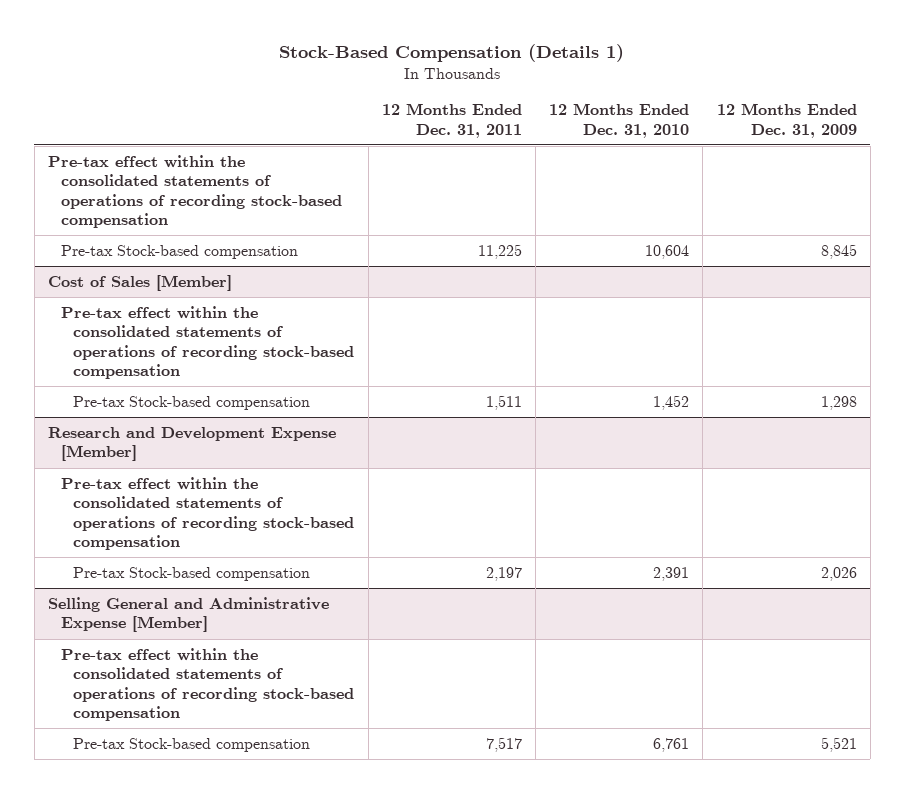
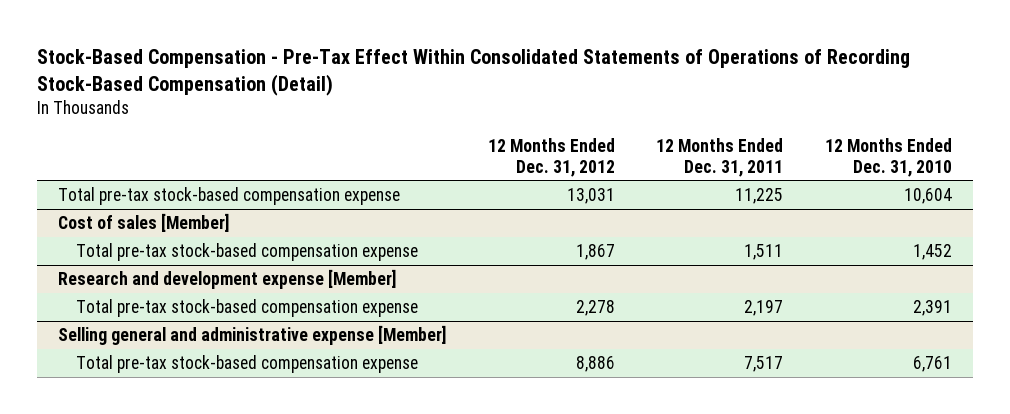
- Stock-Based Compensation (Details 1)
+ Stock-Based Compensation - Pre-Tax Effect Within Consolidated Statements of Operations of Recording Stock-Based Compensation (Detail)
- | 12 Months Ended Dec. 31, 2011 | 12 Months Ended Dec. 31, 2010 | 12 Months Ended Dec. 31, 2009
+ | 12 Months Ended Dec. 31, 2012 | 12 Months Ended Dec. 31, 2011 | 12 Months Ended Dec. 31, 2010
- Pre-tax effect within the consolidated statements of operations of recording stock-based compensation
- Pre-tax Stock-based compensation | 11,225 | 10,604 | 8,845
- Cost of Sales [Member]
- Pre-tax effect within the consolidated statements of operations of recording stock-based compensation
- Pre-tax Stock-based compensation | 1,511 | 1,452 | 1,298
- Research and Development Expense [Member]
- Pre-tax effect within the consolidated statements of operations of recording stock-based compensation
- Pre-tax Stock-based compensation | 2,197 | 2,391 | 2,026
- Selling General and Administrative Expense [Member]
- Pre-tax effect within the consolidated statements of operations of recording stock-based compensation
- Pre-tax Stock-based compensation | 7,517 | 6,761 | 5,521
+ Total pre-tax stock-based compensation expense | 13,031 | 11,225 | 10,604
+ Cost of sales [Member]
+ Total pre-tax stock-based compensation expense | 1,867 | 1,511 | 1,452
+ Research and development expense [Member]
+ Total pre-tax stock-based compensation expense | 2,278 | 2,197 | 2,391
+ Selling general and administrative expense [Member]
+ Total pre-tax stock-based compensation expense | 8,886 | 7,517 | 6,761

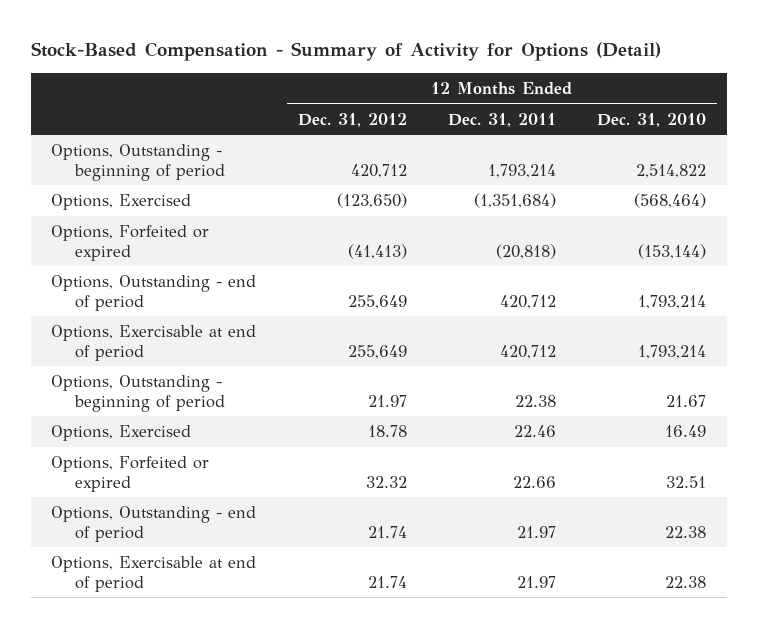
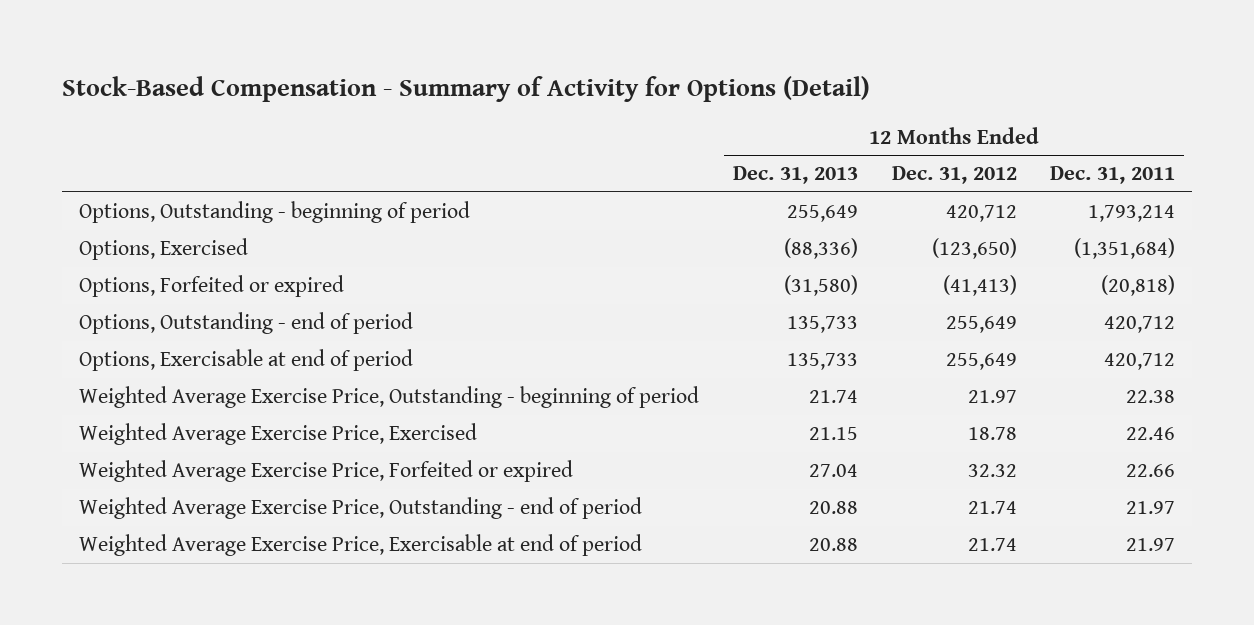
- | 12 Months Ended Dec. 31, 2012 | 12 Months Ended Dec. 31, 2011 | 12 Months Ended Dec. 31, 2010
+ | 12 Months Ended Dec. 31, 2013 | 12 Months Ended Dec. 31, 2012 | 12 Months Ended Dec. 31, 2011
- Options, Outstanding - beginning of period | 21.97 | 22.38 | 21.67
- Options, Exercised | 18.78 | 22.46 | 16.49
- Options, Forfeited or expired | 32.32 | 22.66 | 32.51
- Options, Outstanding - end of period | 21.74 | 21.97 | 22.38
- Options, Exercisable at end of period | 21.74 | 21.97 | 22.38
+ Weighted Average Exercise Price, Outstanding - beginning of period | 21.74 | 21.97 | 22.38
+ Weighted Average Exercise Price, Exercised | 21.15 | 18.78 | 22.46
+ Weighted Average Exercise Price, Forfeited or expired | 27.04 | 32.32 | 22.66
+ Weighted Average Exercise Price, Outstanding - end of period | 20.88 | 21.74 | 21.97
+ Weighted Average Exercise Price, Exercisable at end of period | 20.88 | 21.74 | 21.97

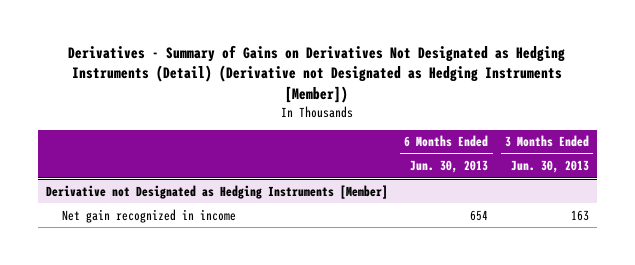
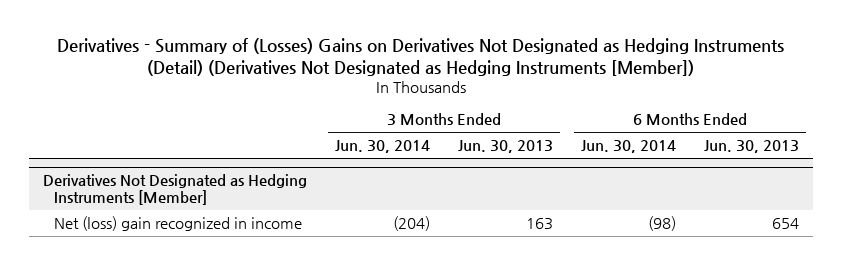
- Derivatives - Summary of Gains on Derivatives Not Designated as Hedging Instruments (Detail) (Derivative not Designated as Hedging Instruments [Member])
+ Derivatives - Summary of (Losses) Gains on Derivatives Not Designated as Hedging Instruments (Detail) (Derivatives Not Designated as Hedging Instruments [Member])
- | 6 Months Ended Jun. 30, 2013 | 3 Months Ended Jun. 30, 2013
+ | 3 Months Ended Jun. 30, 2014 | 3 Months Ended Jun. 30, 2013 | 6 Months Ended Jun. 30, 2014 | 6 Months Ended Jun. 30, 2013
- Derivative not Designated as Hedging Instruments [Member]
- Net gain recognized in income | 654 | 163
+ Derivatives Not Designated as Hedging Instruments [Member]
+ Net (loss) gain recognized in income | (204) | 163 | (98) | 654

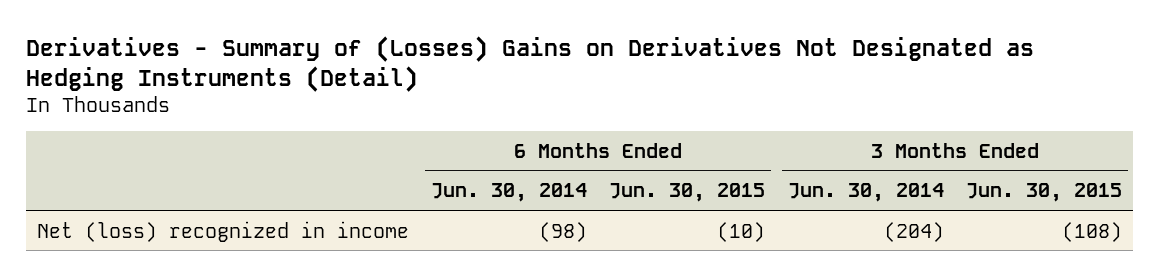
- Derivatives - Summary of (Losses) Gains on Derivatives Not Designated as Hedging Instruments (Detail) (Derivatives Not Designated as Hedging Instruments [Member])
+ Derivatives - Summary of (Losses) Gains on Derivatives Not Designated as Hedging Instruments (Detail)
- | 3 Months Ended Jun. 30, 2014 | 3 Months Ended Jun. 30, 2013 | 6 Months Ended Jun. 30, 2014 | 6 Months Ended Jun. 30, 2013
+ | 6 Months Ended Jun. 30, 2014 | 6 Months Ended Jun. 30, 2015 | 3 Months Ended Jun. 30, 2014 | 3 Months Ended Jun. 30, 2015
- Derivatives Not Designated as Hedging Instruments [Member]
- Net (loss) gain recognized in income | (204) | 163 | (98) | 654
+ Net (loss) recognized in income | (98) | (10) | (204) | (108)

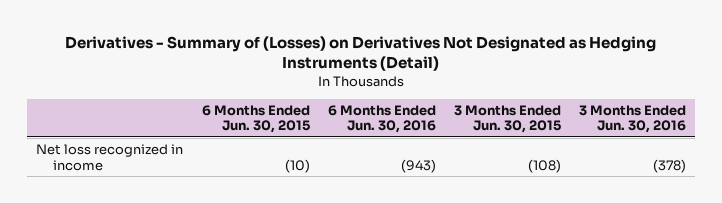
- Derivatives - Summary of (Losses) Gains on Derivatives Not Designated as Hedging Instruments (Detail)
+ Derivatives - Summary of (Losses) on Derivatives Not Designated as Hedging Instruments (Detail)
- | 6 Months Ended Jun. 30, 2014 | 6 Months Ended Jun. 30, 2015 | 3 Months Ended Jun. 30, 2014 | 3 Months Ended Jun. 30, 2015
+ | 6 Months Ended Jun. 30, 2015 | 6 Months Ended Jun. 30, 2016 | 3 Months Ended Jun. 30, 2015 | 3 Months Ended Jun. 30, 2016
- Net (loss) recognized in income | (98) | (10) | (204) | (108)
+ Net loss recognized in income | (10) | (943) | (108) | (378)

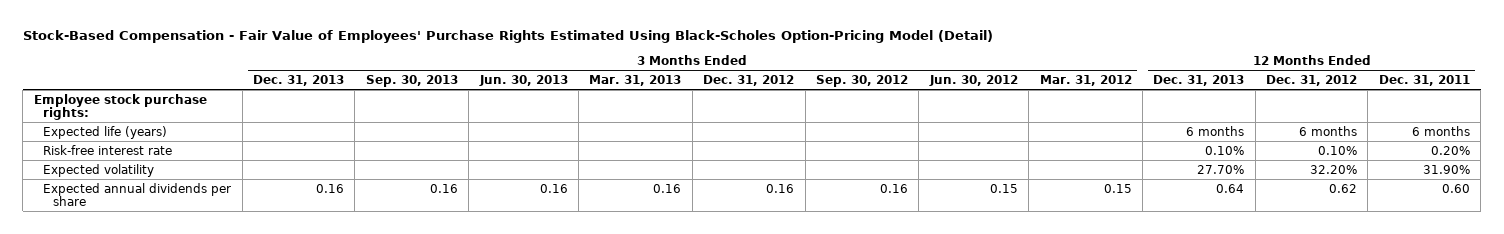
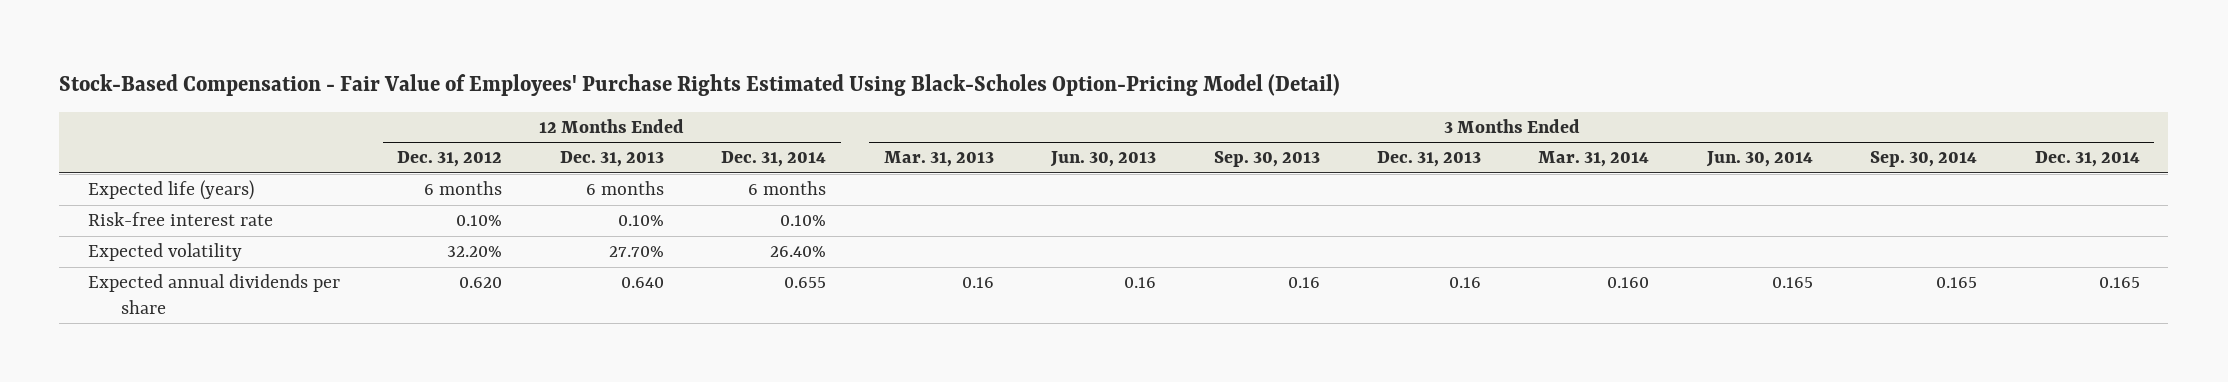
- | 3 Months Ended Dec. 31, 2013 | 3 Months Ended Sep. 30, 2013 | 3 Months Ended Jun. 30, 2013 | 3 Months Ended Mar. 31, 2013 | 3 Months Ended Dec. 31, 2012 | 3 Months Ended Sep. 30, 2012 | 3 Months Ended Jun. 30, 2012 | 3 Months Ended Mar. 31, 2012 | 12 Months Ended Dec. 31, 2013 | 12 Months Ended Dec. 31, 2012 | 12 Months Ended Dec. 31, 2011
+ | 12 Months Ended Dec. 31, 2012 | 12 Months Ended Dec. 31, 2013 | 12 Months Ended Dec. 31, 2014 | 3 Months Ended Mar. 31, 2013 | 3 Months Ended Jun. 30, 2013 | 3 Months Ended Sep. 30, 2013 | 3 Months Ended Dec. 31, 2013 | 3 Months Ended Mar. 31, 2014 | 3 Months Ended Jun. 30, 2014 | 3 Months Ended Sep. 30, 2014 | 3 Months Ended Dec. 31, 2014
- Employee stock purchase rights:
- Expected annual dividends per share | 0.16 | 0.16 | 0.16 | 0.16 | 0.16 | 0.16 | 0.15 | 0.15 | 0.64 | 0.62 | 0.60
+ Expected annual dividends per share | 0.620 | 0.640 | 0.655 | 0.16 | 0.16 | 0.16 | 0.16 | 0.160 | 0.165 | 0.165 | 0.165

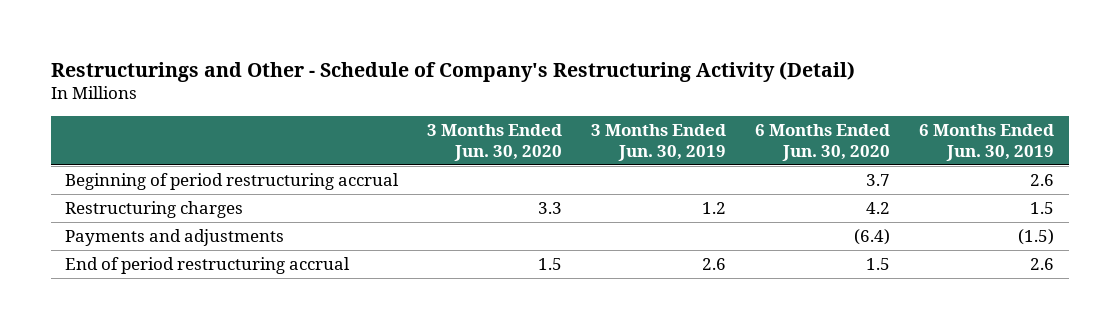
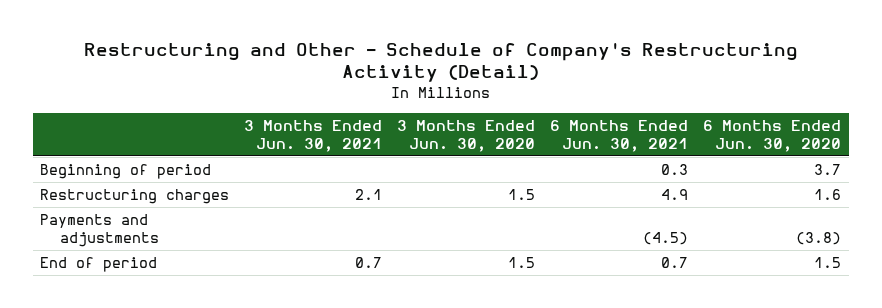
- Restructurings and Other - Schedule of Company's Restructuring Activity (Detail)
+ Restructuring and Other - Schedule of Company's Restructuring Activity (Detail)
- | 3 Months Ended Jun. 30, 2020 | 3 Months Ended Jun. 30, 2019 | 6 Months Ended Jun. 30, 2020 | 6 Months Ended Jun. 30, 2019
+ | 3 Months Ended Jun. 30, 2021 | 3 Months Ended Jun. 30, 2020 | 6 Months Ended Jun. 30, 2021 | 6 Months Ended Jun. 30, 2020
- Beginning of period restructuring accrual | | | 3.7 | 2.6
- Restructuring charges | 3.3 | 1.2 | 4.2 | 1.5
- Payments and adjustments | | | (6.4) | (1.5)
- End of period restructuring accrual | 1.5 | 2.6 | 1.5 | 2.6
+ Beginning of period | | | 0.3 | 3.7
+ Restructuring charges | 2.1 | 1.5 | 4.9 | 1.6
+ Payments and adjustments | | | (4.5) | (3.8)
+ End of period | 0.7 | 1.5 | 0.7 | 1.5

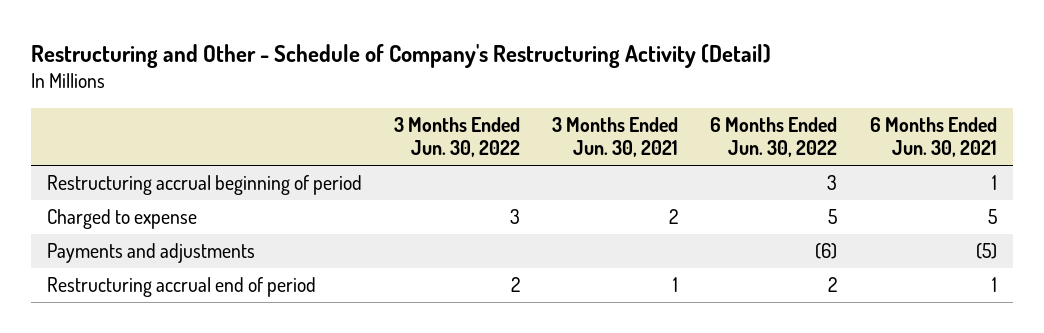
- | 3 Months Ended Jun. 30, 2021 | 3 Months Ended Jun. 30, 2020 | 6 Months Ended Jun. 30, 2021 | 6 Months Ended Jun. 30, 2020
+ | 3 Months Ended Jun. 30, 2022 | 3 Months Ended Jun. 30, 2021 | 6 Months Ended Jun. 30, 2022 | 6 Months Ended Jun. 30, 2021
- Beginning of period | | | 0.3 | 3.7
- Restructuring charges | 2.1 | 1.5 | 4.9 | 1.6
- Payments and adjustments | | | (4.5) | (3.8)
- End of period | 0.7 | 1.5 | 0.7 | 1.5
+ Restructuring accrual beginning of period | | | 3 | 1
+ Charged to expense | 3 | 2 | 5 | 5
+ Payments and adjustments | | | (6) | (5)
+ Restructuring accrual end of period | 2 | 1 | 2 | 1

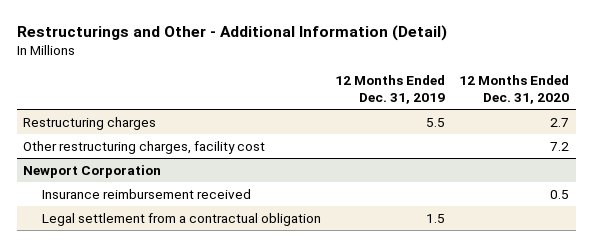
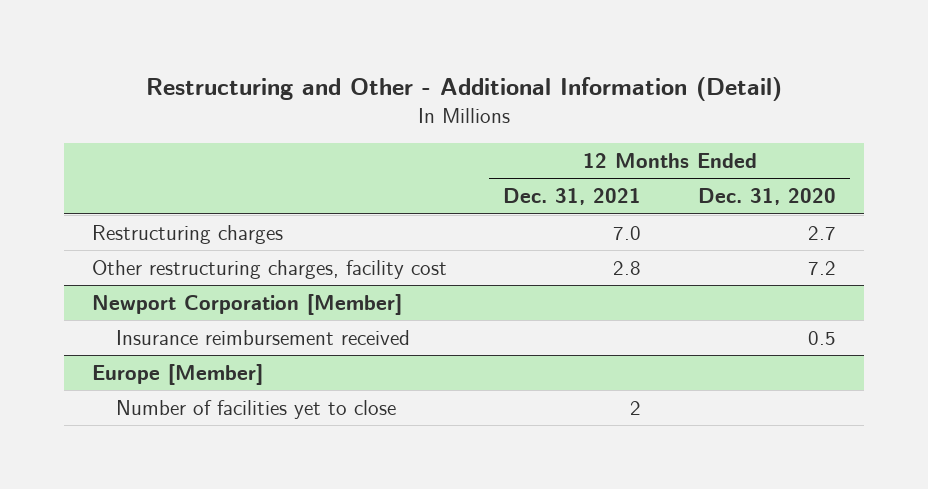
- Restructurings and Other - Additional Information (Detail)
+ Restructuring and Other - Additional Information (Detail)
- | 12 Months Ended Dec. 31, 2019 | 12 Months Ended Dec. 31, 2020
+ | 12 Months Ended Dec. 31, 2021 | 12 Months Ended Dec. 31, 2020
- Newport Corporation
+ Newport Corporation [Member]
- Legal settlement from a contractual obligation | 1.5 |
+ Europe [Member]
+ Number of facilities yet to close | 2 |

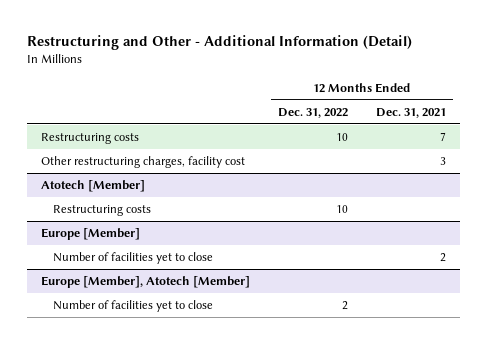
- | 12 Months Ended Dec. 31, 2021 | 12 Months Ended Dec. 31, 2020
+ | 12 Months Ended Dec. 31, 2022 | 12 Months Ended Dec. 31, 2021
- Restructuring charges | 7.0 | 2.7
- Other restructuring charges, facility cost | 2.8 | 7.2
- Newport Corporation [Member]
- Insurance reimbursement received | | 0.5
+ Restructuring costs | 10 | 7
+ Other restructuring charges, facility cost | | 3
+ Atotech [Member]
+ Restructuring costs | 10 |
+ Europe [Member], Atotech [Member]
+ Number of facilities yet to close | 2 |

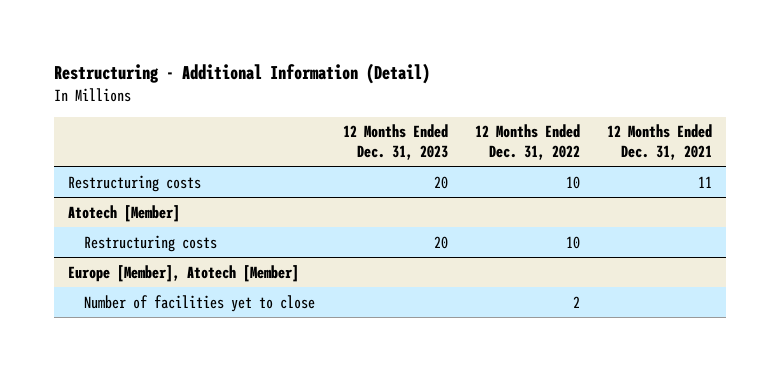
- Restructuring and Other - Additional Information (Detail)
+ Restructuring - Additional Information (Detail)
- | 12 Months Ended Dec. 31, 2022 | 12 Months Ended Dec. 31, 2021
+ | 12 Months Ended Dec. 31, 2023 | 12 Months Ended Dec. 31, 2022 | 12 Months Ended Dec. 31, 2021
- Restructuring costs | 10 | 7
- Other restructuring charges, facility cost | | 3
+ Restructuring costs | 20 | 10 | 11
- Europe [Member]
- Number of facilities yet to close | | 2

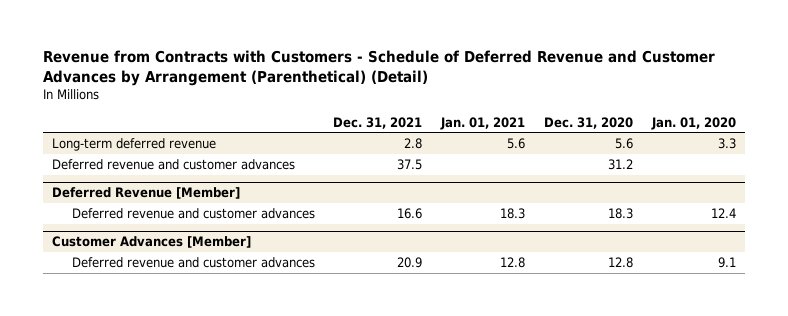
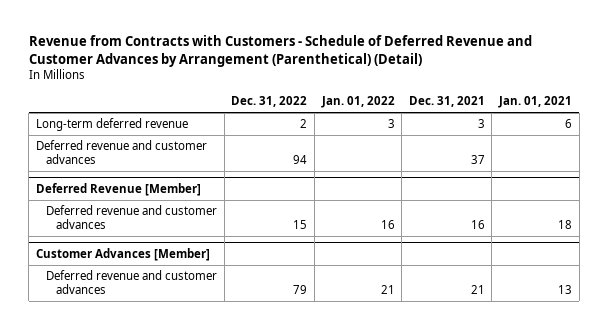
- | Dec. 31, 2021 | Jan. 01, 2021 | Dec. 31, 2020 | Jan. 01, 2020
+ | Dec. 31, 2022 | Jan. 01, 2022 | Dec. 31, 2021 | Jan. 01, 2021
- Long-term deferred revenue | 2.8 | 5.6 | 5.6 | 3.3
- Deferred revenue and customer advances | 37.5 | | 31.2 |
+ Long-term deferred revenue | 2 | 3 | 3 | 6
+ Deferred revenue and customer advances | 94 | | 37 |
@ Deferred Revenue [Member]
- Deferred revenue and customer advances | 16.6 | 18.3 | 18.3 | 12.4
+ Deferred revenue and customer advances | 15 | 16 | 16 | 18
@ Customer Advances [Member]
- Deferred revenue and customer advances | 20.9 | 12.8 | 12.8 | 9.1
+ Deferred revenue and customer advances | 79 | 21 | 21 | 13

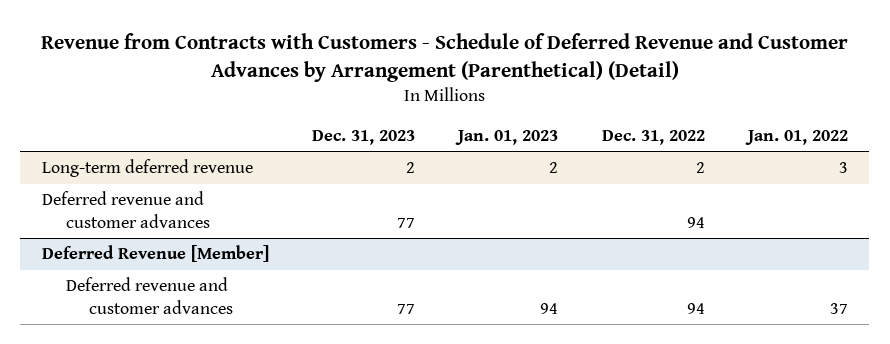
- | Dec. 31, 2022 | Jan. 01, 2022 | Dec. 31, 2021 | Jan. 01, 2021
+ | Dec. 31, 2023 | Jan. 01, 2023 | Dec. 31, 2022 | Jan. 01, 2022
@ Deferred Revenue [Member]
- Deferred revenue and customer advances | 15 | 16 | 16 | 18
- Customer Advances [Member]
- Deferred revenue and customer advances | 79 | 21 | 21 | 13
@ Deferred Revenue [Member]
+ Deferred revenue and customer advances | 77 | 94 | 94 | 37

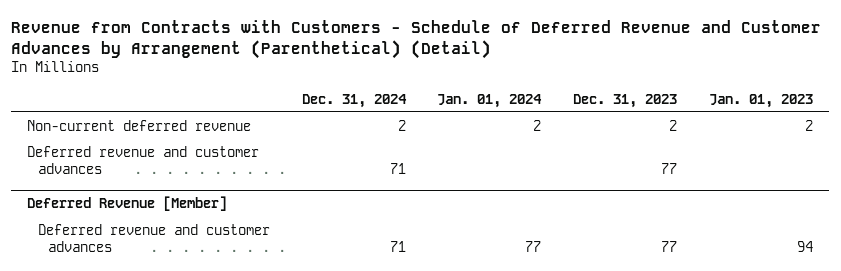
- | Dec. 31, 2023 | Jan. 01, 2023 | Dec. 31, 2022 | Jan. 01, 2022
+ | Dec. 31, 2024 | Jan. 01, 2024 | Dec. 31, 2023 | Jan. 01, 2023
- Long-term deferred revenue | 2 | 2 | 2 | 3
+ Non-current deferred revenue | 2 | 2 | 2 | 2

